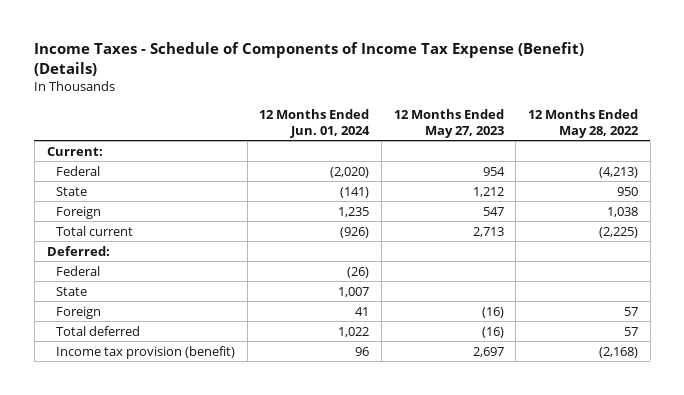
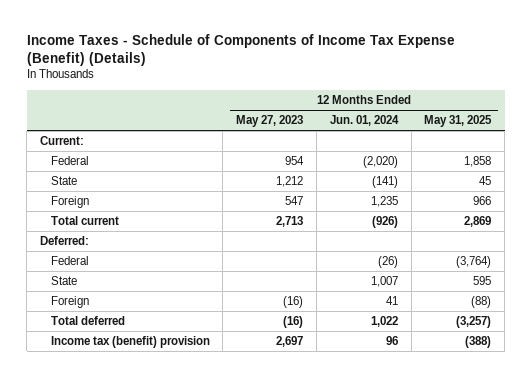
- | 12 Months Ended Jun. 01, 2024 | 12 Months Ended May 27, 2023 | 12 Months Ended May 28, 2022
+ | 12 Months Ended May 27, 2023 | 12 Months Ended Jun. 01, 2024 | 12 Months Ended May 31, 2025
- Income tax provision (benefit) | 96 | 2,697 | (2,168)
+ Income tax (benefit) provision | 2,697 | 96 | (388)

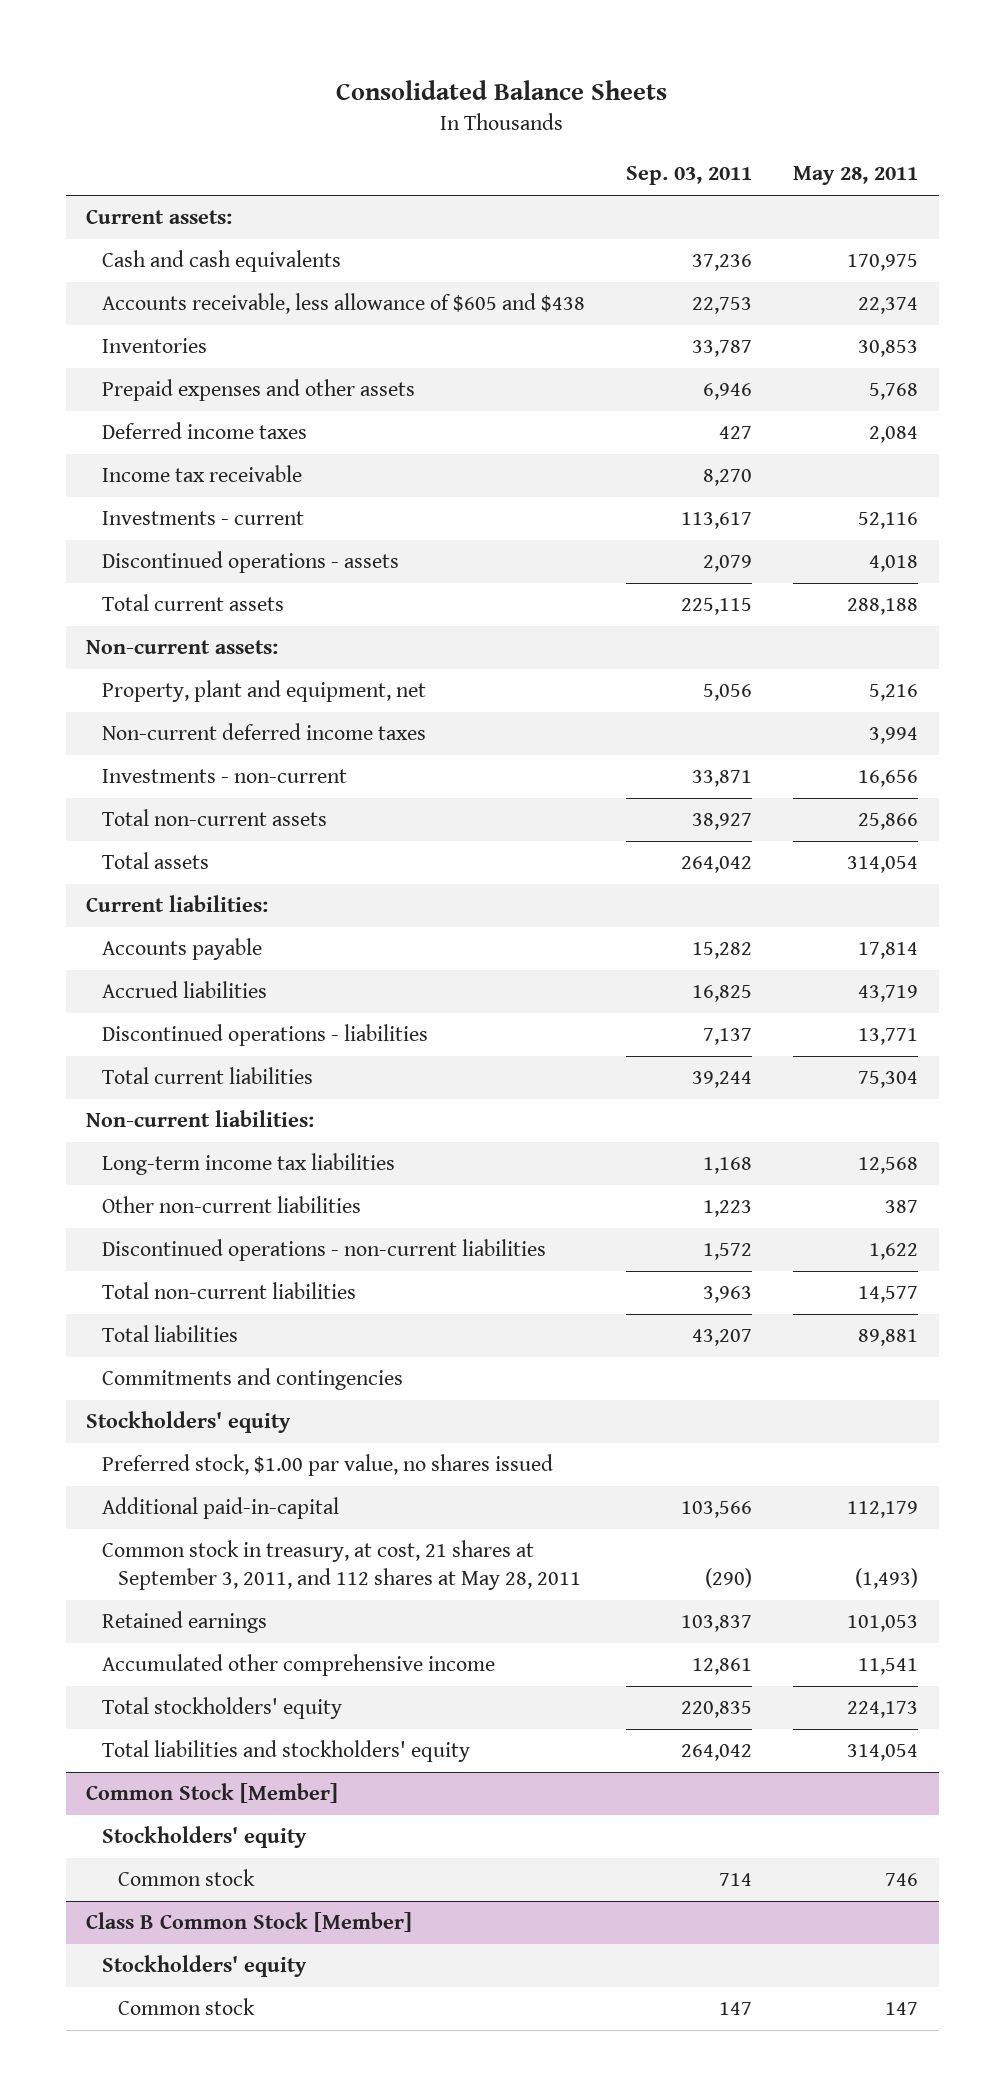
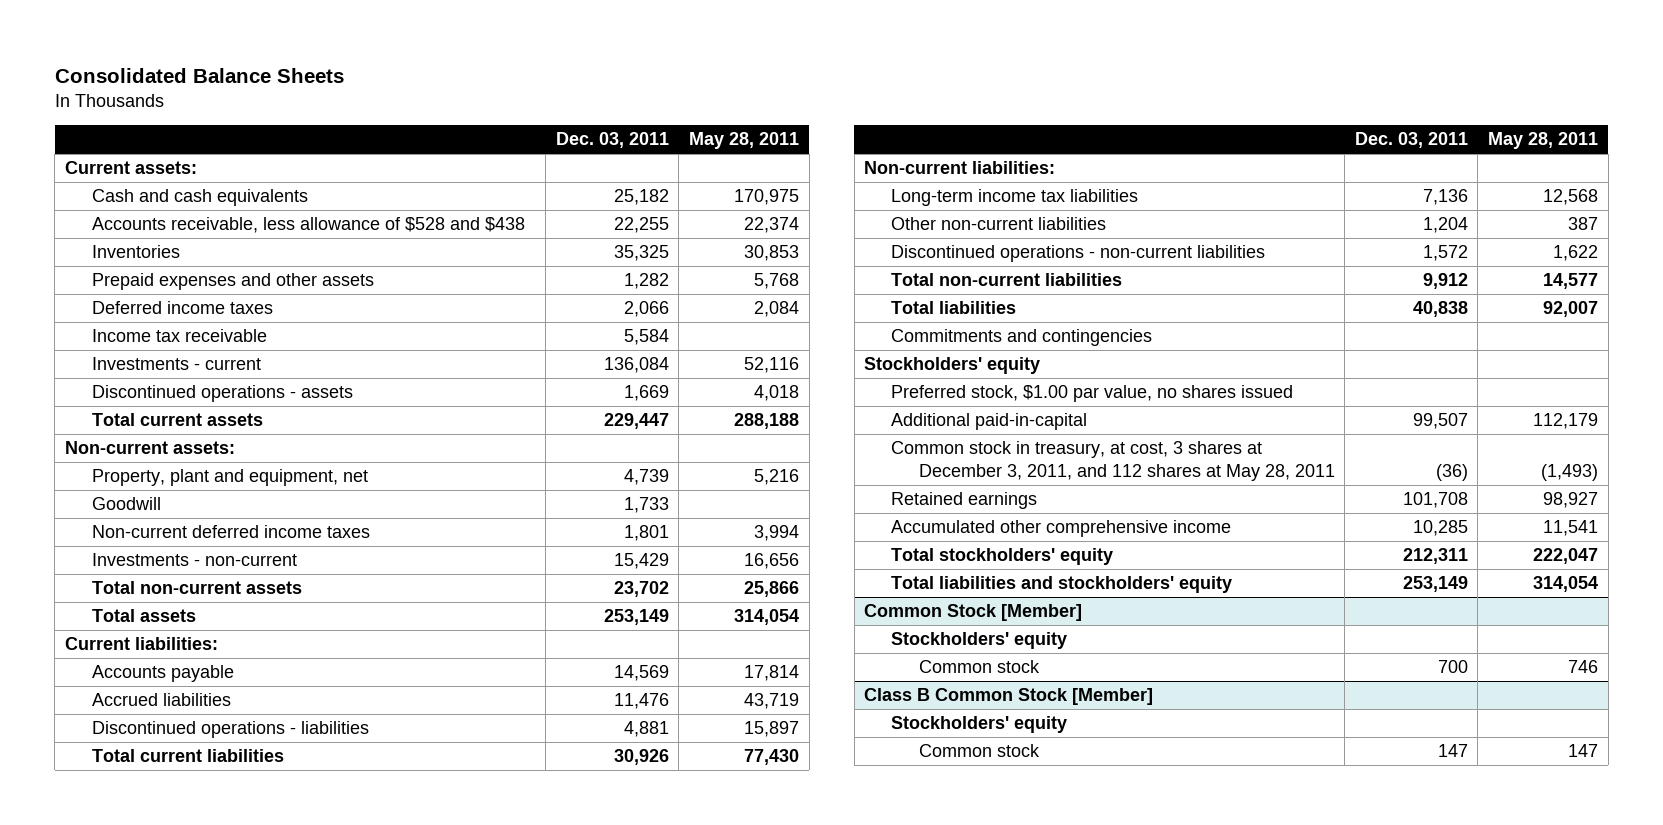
- | Sep. 03, 2011 | May 28, 2011
+ | Dec. 03, 2011 | May 28, 2011
- Accounts receivable, less allowance of $605 and $438 | 22,753 | 22,374
+ Accounts receivable, less allowance of $528 and $438 | 22,255 | 22,374
+ Goodwill | 1,733 |
- Discontinued operations - liabilities | 7,137 | 13,771
- Total current liabilities | 39,244 | 75,304
+ Discontinued operations - liabilities | 4,881 | 15,897
+ Total current liabilities | 30,926 | 77,430
- Total liabilities | 43,207 | 89,881
+ Total liabilities | 40,838 | 92,007
- Common stock in treasury, at cost, 21 shares at September 3, 2011, and 112 shares at May 28, 2011 | (290) | (1,493)
- Retained earnings | 103,837 | 101,053
+ Common stock in treasury, at cost, 3 shares at December 3, 2011, and 112 shares at May 28, 2011 | (36) | (1,493)
+ Retained earnings | 101,708 | 98,927
- Total stockholders' equity | 220,835 | 224,173
+ Total stockholders' equity | 212,311 | 222,047

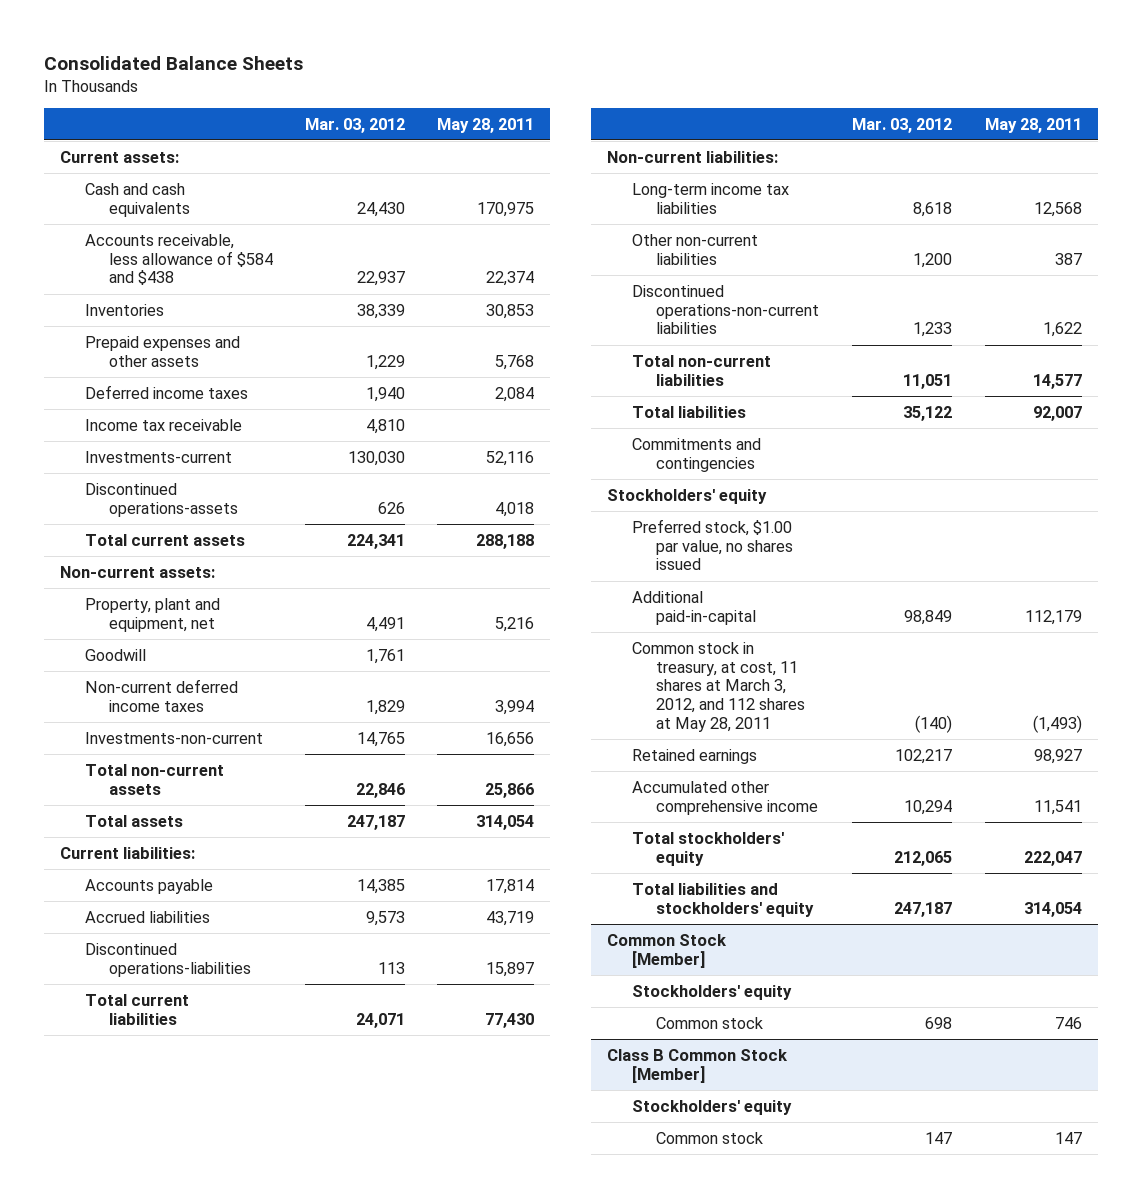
- | Dec. 03, 2011 | May 28, 2011
+ | Mar. 03, 2012 | May 28, 2011
- Accounts receivable, less allowance of $528 and $438 | 22,255 | 22,374
+ Accounts receivable, less allowance of $584 and $438 | 22,937 | 22,374
- Investments - current | 136,084 | 52,116
- Discontinued operations - assets | 1,669 | 4,018
+ Investments-current | 130,030 | 52,116
+ Discontinued operations-assets | 626 | 4,018
- Investments - non-current | 15,429 | 16,656
+ Investments-non-current | 14,765 | 16,656
- Discontinued operations - liabilities | 4,881 | 15,897
+ Discontinued operations-liabilities | 113 | 15,897
- Discontinued operations - non-current liabilities | 1,572 | 1,622
+ Discontinued operations-non-current liabilities | 1,233 | 1,622
- Common stock in treasury, at cost, 3 shares at December 3, 2011, and 112 shares at May 28, 2011 | (36) | (1,493)
+ Common stock in treasury, at cost, 11 shares at March 3, 2012, and 112 shares at May 28, 2011 | (140) | (1,493)

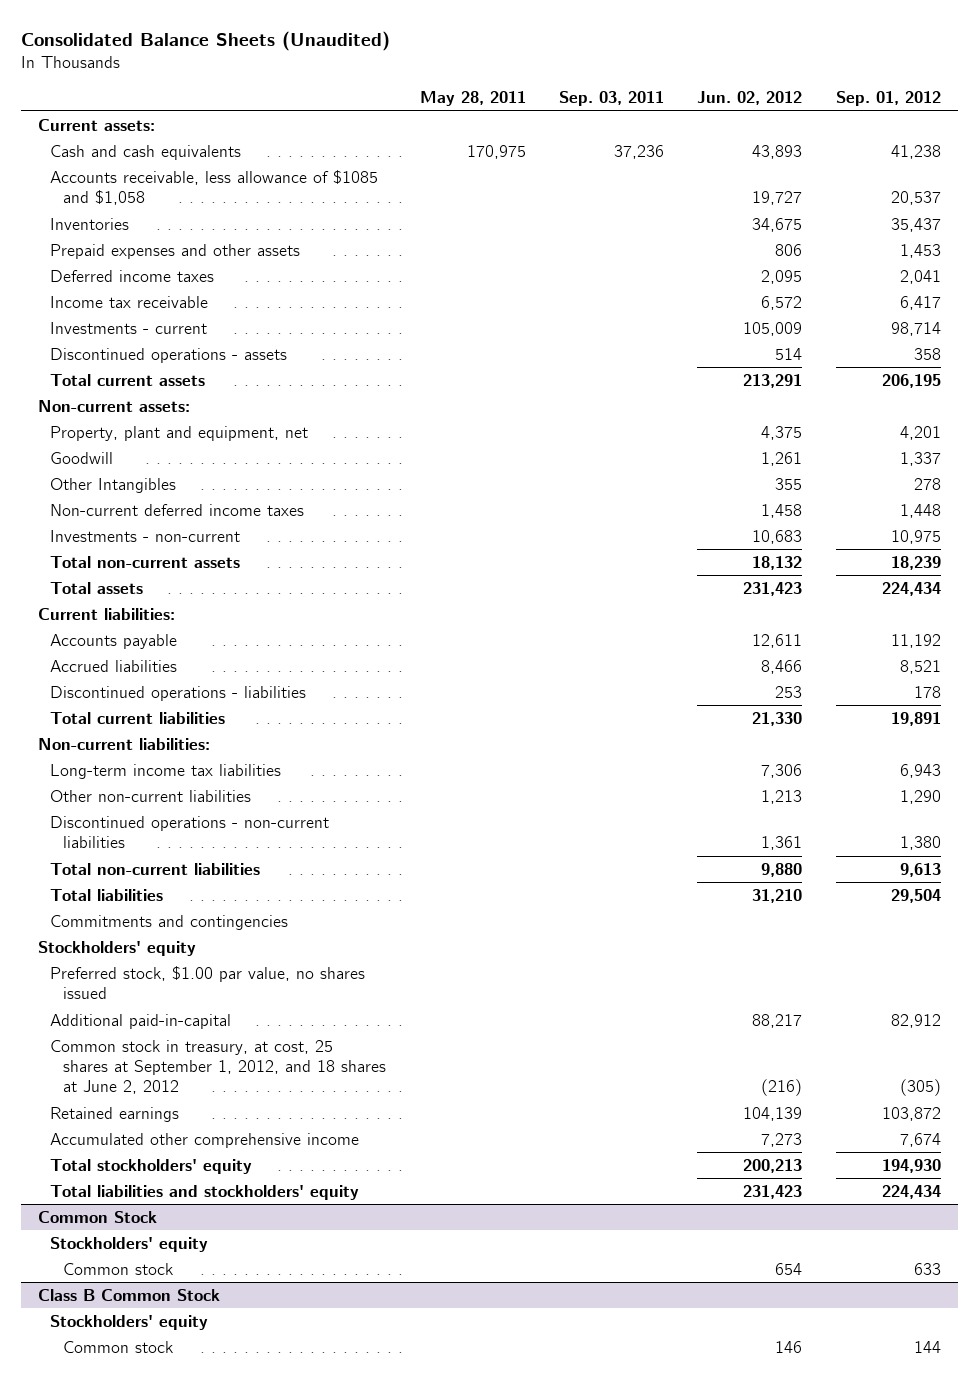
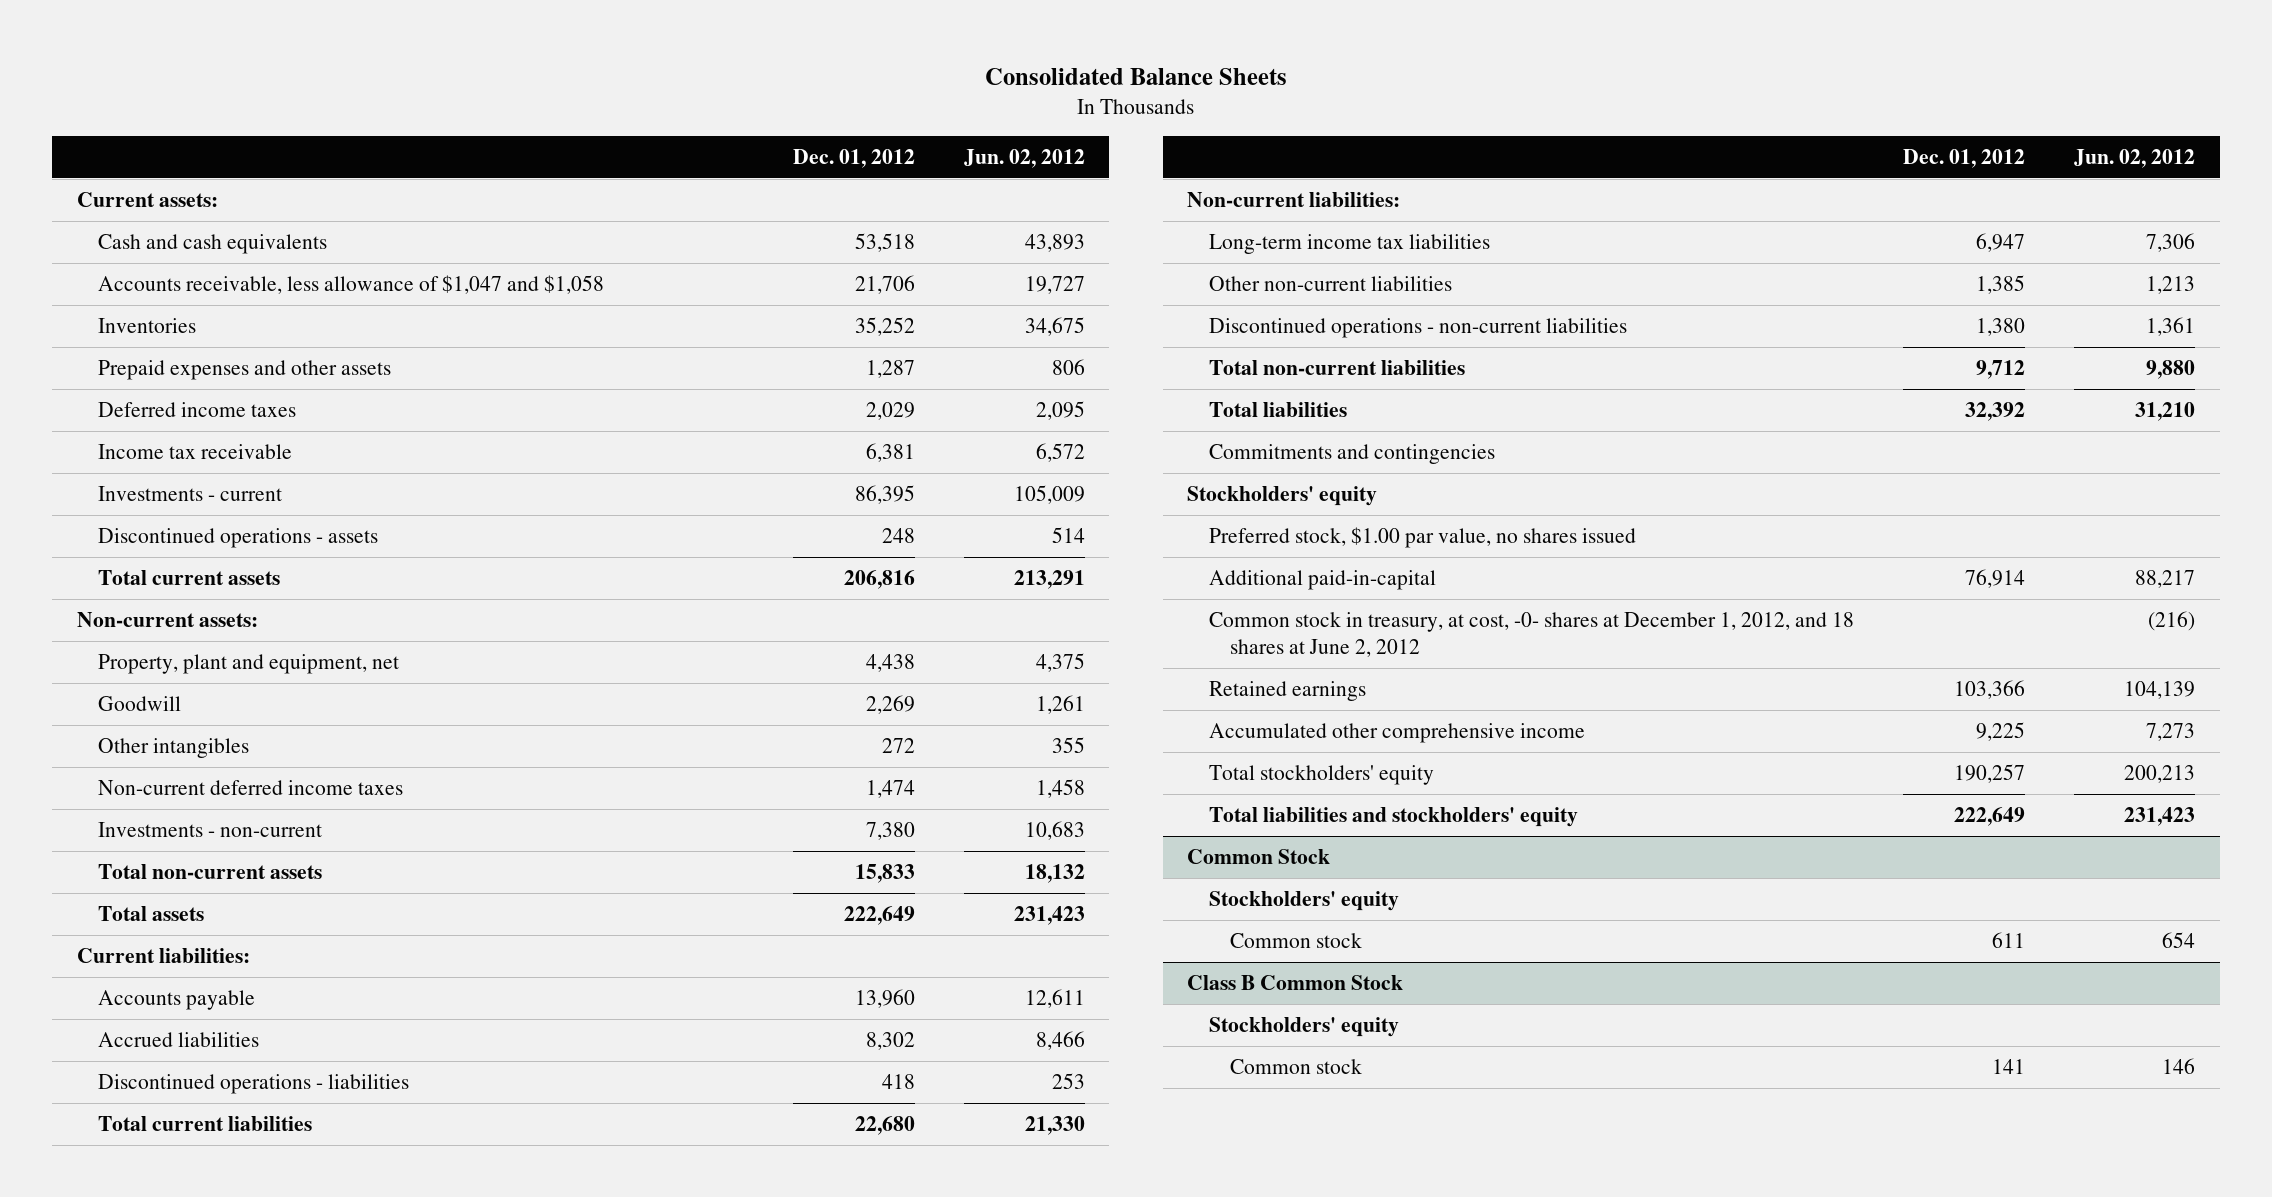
- Consolidated Balance Sheets (Unaudited)
+ Consolidated Balance Sheets
- | May 28, 2011 | Sep. 03, 2011 | Jun. 02, 2012 | Sep. 01, 2012
+ | Dec. 01, 2012 | Jun. 02, 2012
- Accounts receivable, less allowance of $1085 and $1,058 | | | 19,727 | 20,537
+ Accounts receivable, less allowance of $1,047 and $1,058 | 21,706 | 19,727
- Other Intangibles | | | 355 | 278
+ Other intangibles | 272 | 355
- Common stock in treasury, at cost, 25 shares at September 1, 2012, and 18 shares at June 2, 2012 | | | (216) | (305)
+ Common stock in treasury, at cost, -0- shares at December 1, 2012, and 18 shares at June 2, 2012 | | (216)

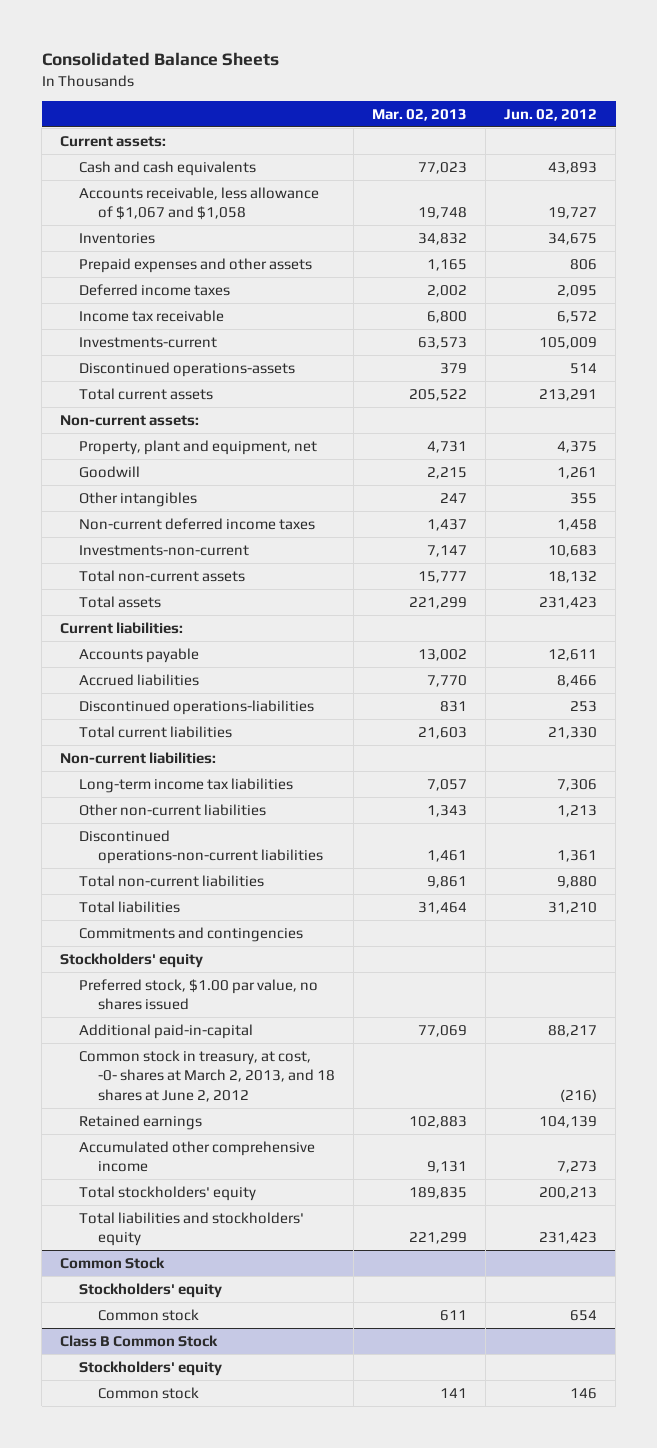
- | Dec. 01, 2012 | Jun. 02, 2012
+ | Mar. 02, 2013 | Jun. 02, 2012
- Accounts receivable, less allowance of $1,047 and $1,058 | 21,706 | 19,727
+ Accounts receivable, less allowance of $1,067 and $1,058 | 19,748 | 19,727
- Investments - current | 86,395 | 105,009
- Discontinued operations - assets | 248 | 514
+ Investments-current | 63,573 | 105,009
+ Discontinued operations-assets | 379 | 514
- Investments - non-current | 7,380 | 10,683
+ Investments-non-current | 7,147 | 10,683
- Discontinued operations - liabilities | 418 | 253
+ Discontinued operations-liabilities | 831 | 253
- Discontinued operations - non-current liabilities | 1,380 | 1,361
+ Discontinued operations-non-current liabilities | 1,461 | 1,361
- Common stock in treasury, at cost, -0- shares at December 1, 2012, and 18 shares at June 2, 2012 | | (216)
+ Common stock in treasury, at cost, -0- shares at March 2, 2013, and 18 shares at June 2, 2012 | | (216)

